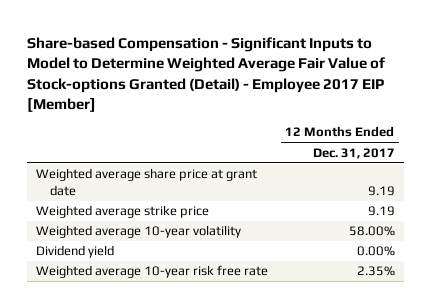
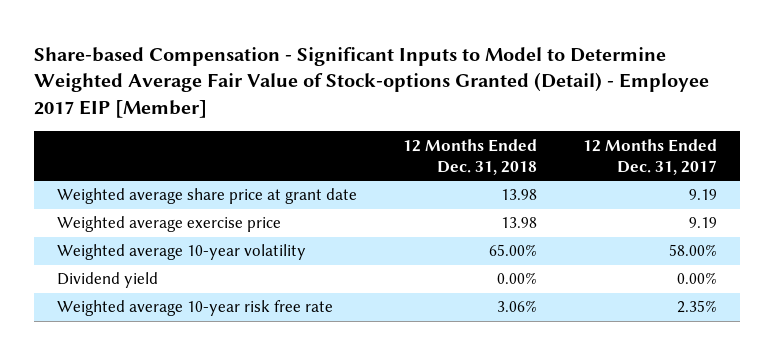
- | 12 Months Ended Dec. 31, 2017
+ | 12 Months Ended Dec. 31, 2018 | 12 Months Ended Dec. 31, 2017
- Weighted average strike price | 9.19
+ Weighted average exercise price | 13.98 | 9.19

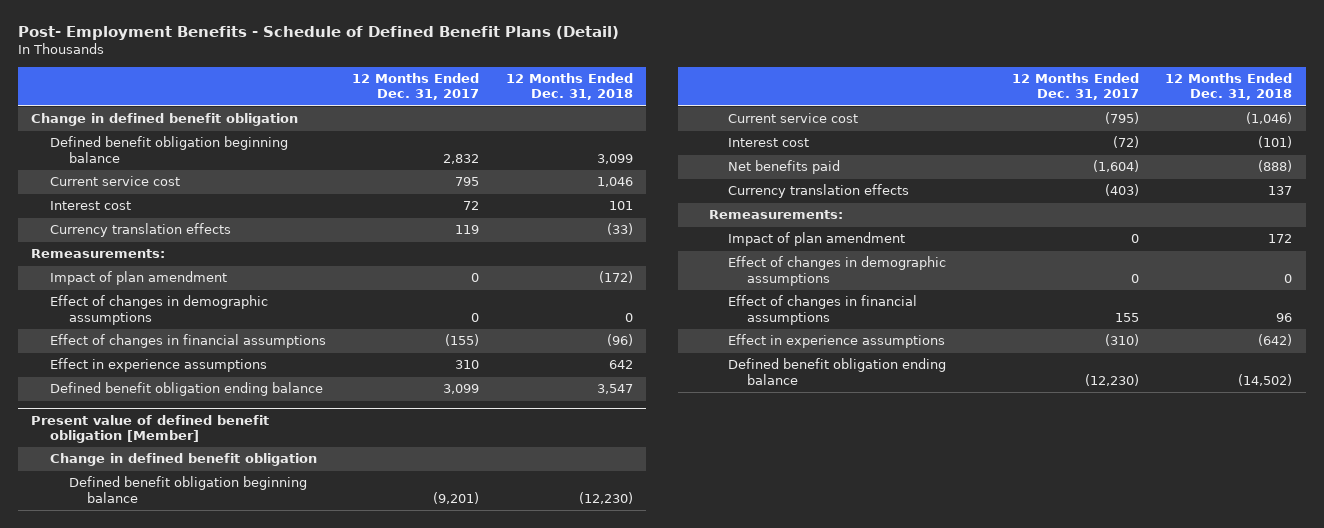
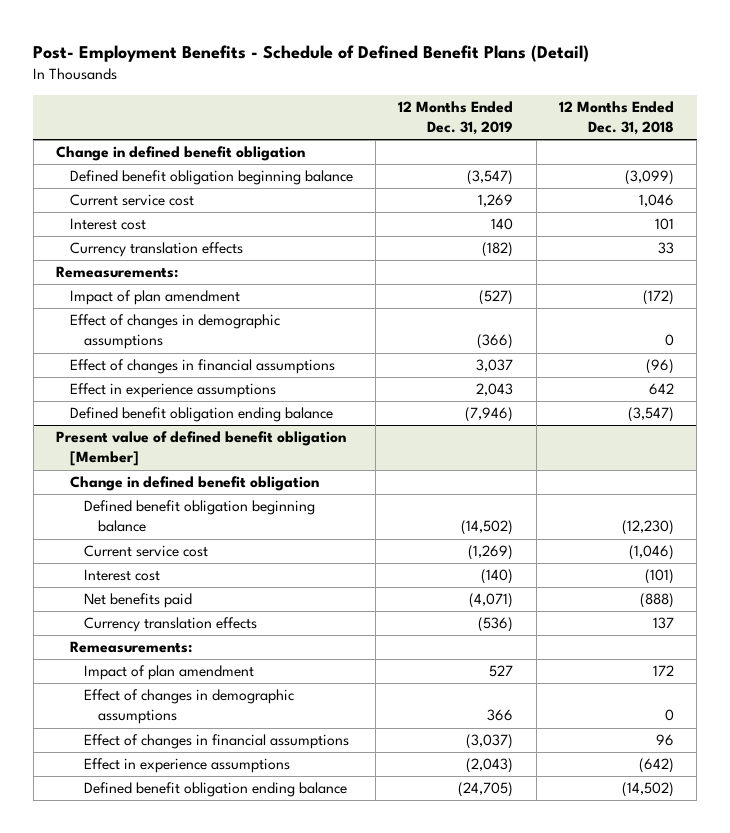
- | 12 Months Ended Dec. 31, 2017 | 12 Months Ended Dec. 31, 2018
+ | 12 Months Ended Dec. 31, 2019 | 12 Months Ended Dec. 31, 2018
- Defined benefit obligation beginning balance | 2,832 | 3,099
+ Defined benefit obligation beginning balance | (3,547) | (3,099)
- Currency translation effects | 119 | (33)
+ Currency translation effects | (182) | 33
- Defined benefit obligation ending balance | 3,099 | 3,547
+ Defined benefit obligation ending balance | (7,946) | (3,547)

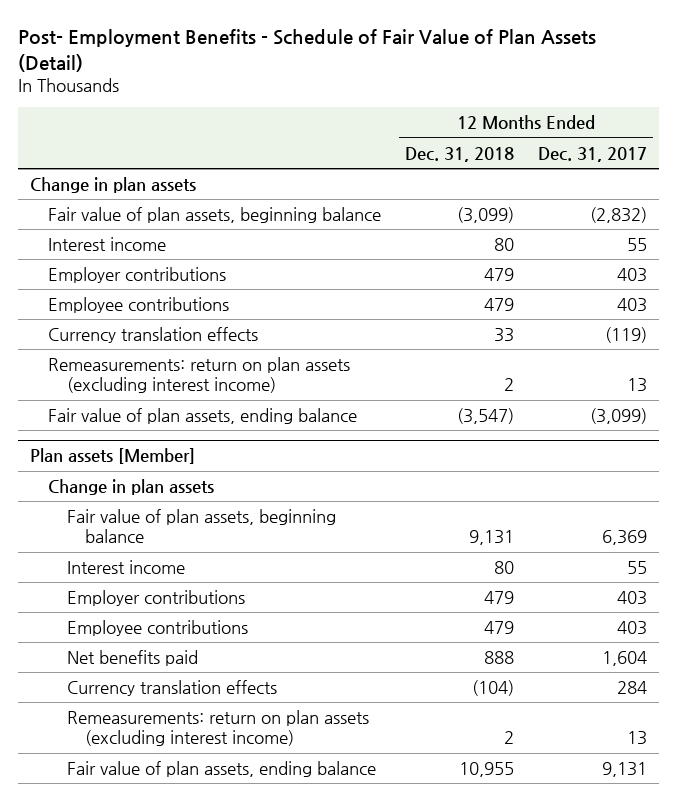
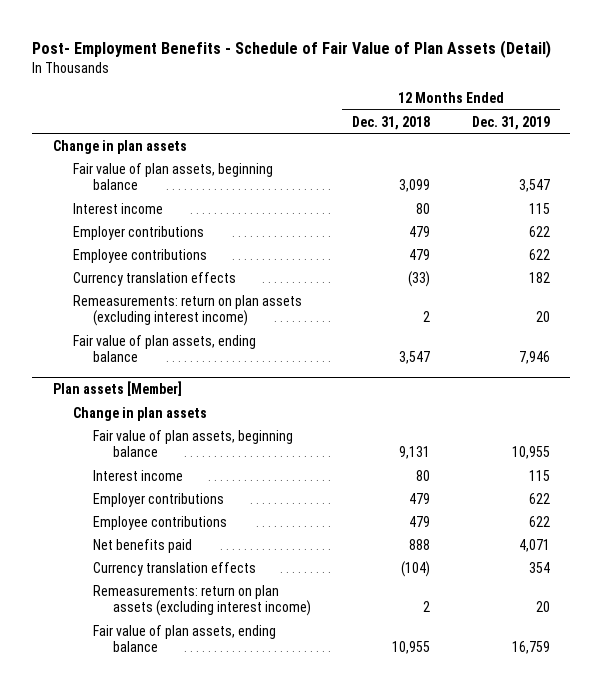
- | 12 Months Ended Dec. 31, 2018 | 12 Months Ended Dec. 31, 2017
+ | 12 Months Ended Dec. 31, 2018 | 12 Months Ended Dec. 31, 2019
- Fair value of plan assets, beginning balance | (3,099) | (2,832)
+ Fair value of plan assets, beginning balance | 3,099 | 3,547
- Currency translation effects | 33 | (119)
+ Currency translation effects | (33) | 182
- Fair value of plan assets, ending balance | (3,547) | (3,099)
+ Fair value of plan assets, ending balance | 3,547 | 7,946

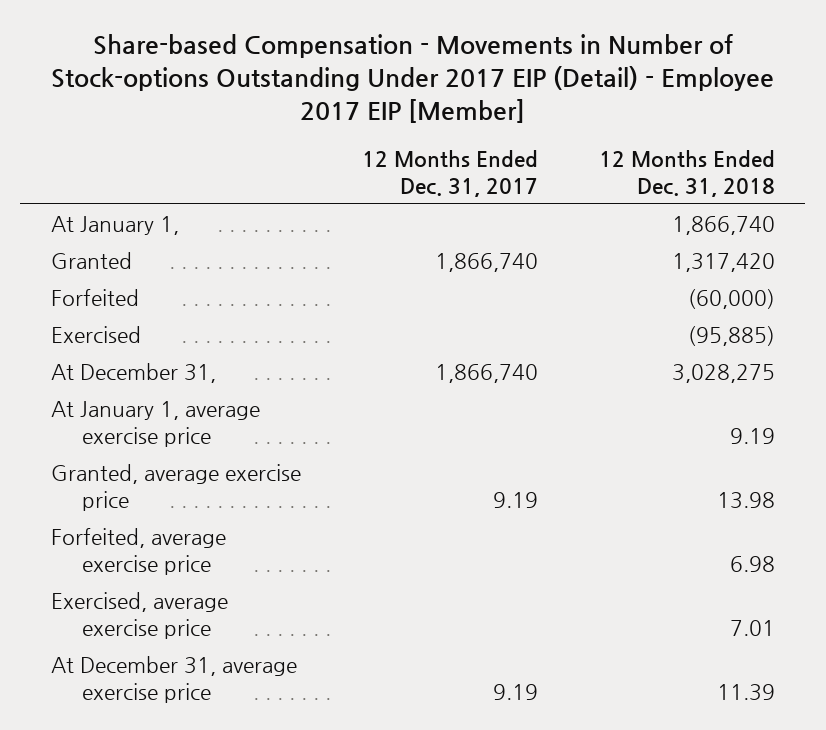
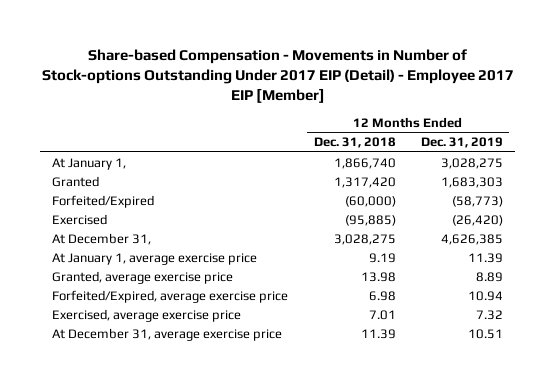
- | 12 Months Ended Dec. 31, 2017 | 12 Months Ended Dec. 31, 2018
+ | 12 Months Ended Dec. 31, 2018 | 12 Months Ended Dec. 31, 2019
- Forfeited | | (60,000)
+ Forfeited/Expired | (60,000) | (58,773)
- Forfeited, average exercise price | | 6.98
+ Forfeited/Expired, average exercise price | 6.98 | 10.94

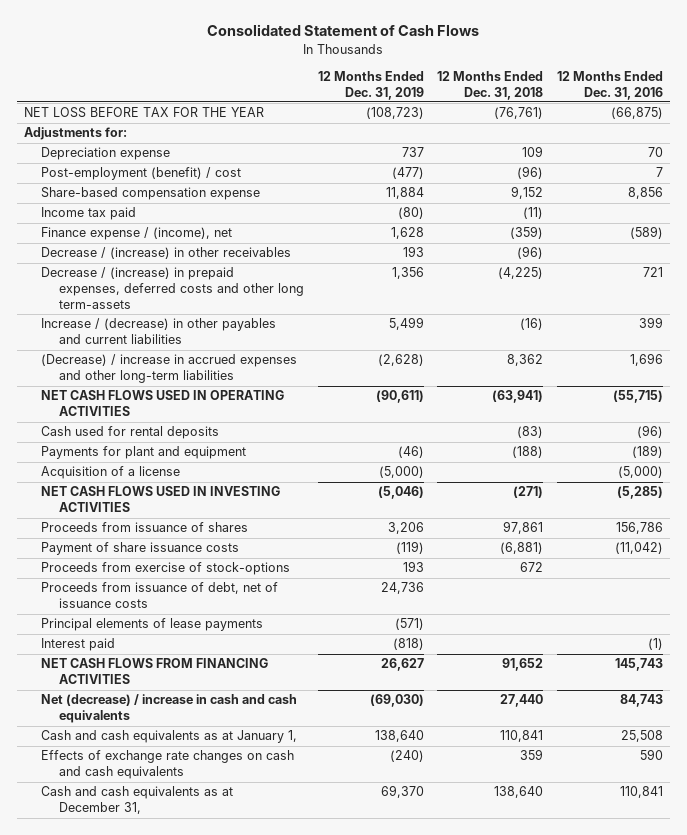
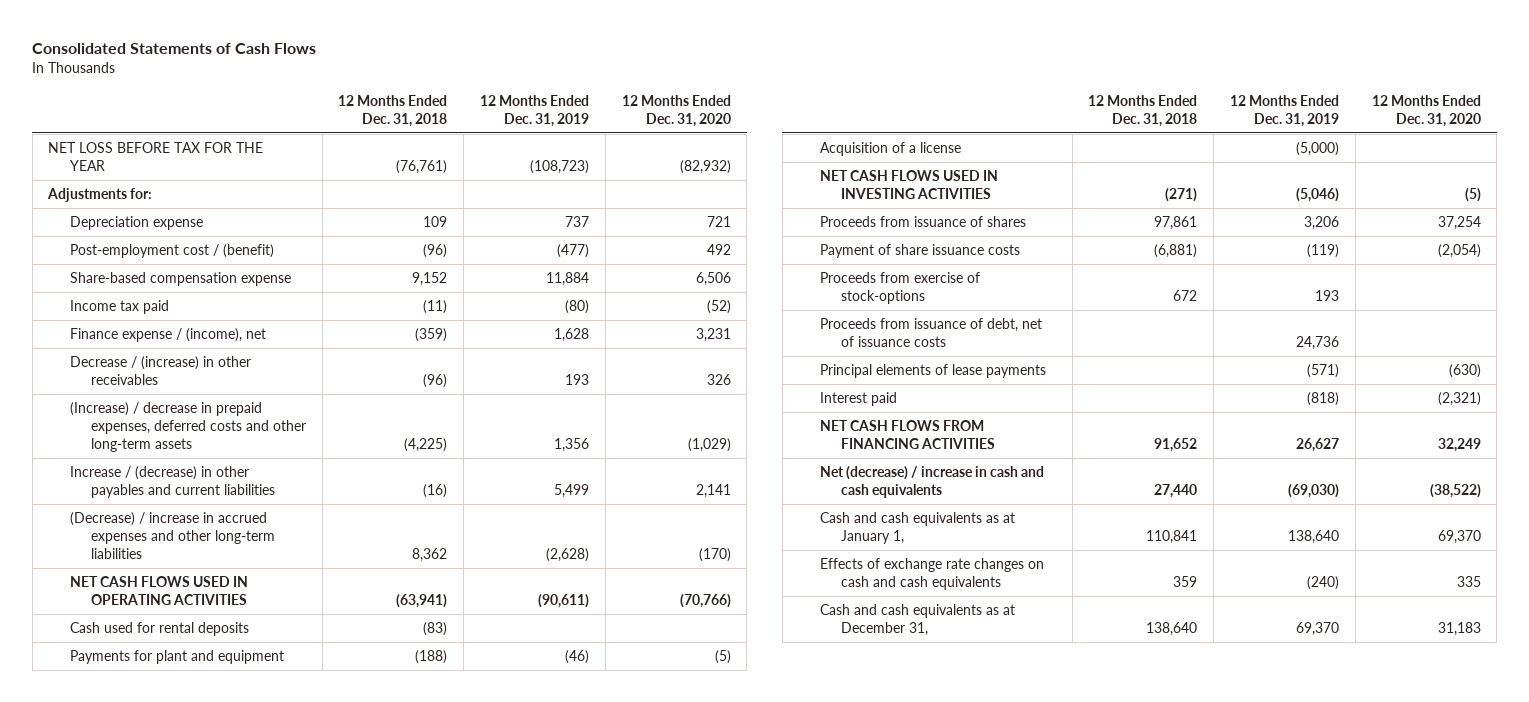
- Consolidated Statement of Cash Flows
+ Consolidated Statements of Cash Flows
- | 12 Months Ended Dec. 31, 2019 | 12 Months Ended Dec. 31, 2018 | 12 Months Ended Dec. 31, 2016
+ | 12 Months Ended Dec. 31, 2018 | 12 Months Ended Dec. 31, 2019 | 12 Months Ended Dec. 31, 2020
- Post-employment (benefit) / cost | (477) | (96) | 7
+ Post-employment cost / (benefit) | (96) | (477) | 492
- Decrease / (increase) in prepaid expenses, deferred costs and other long term-assets | 1,356 | (4,225) | 721
+ (Increase) / decrease in prepaid expenses, deferred costs and other long-term assets | (4,225) | 1,356 | (1,029)

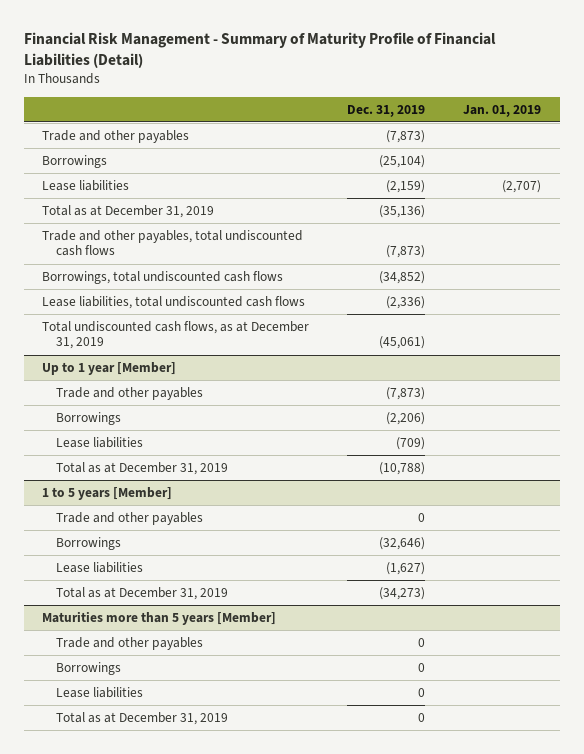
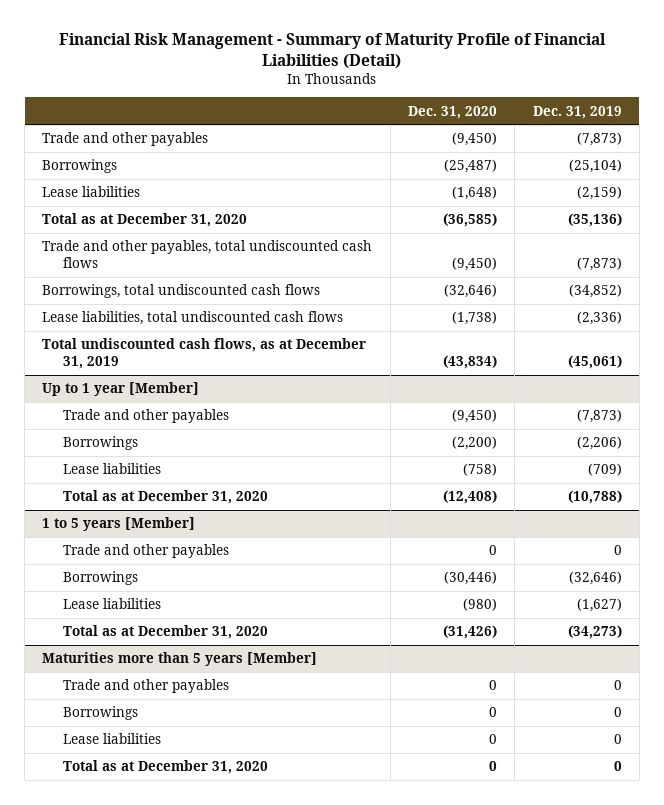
- | Dec. 31, 2019 | Jan. 01, 2019
+ | Dec. 31, 2020 | Dec. 31, 2019
- Total as at December 31, 2019 | (35,136) |
+ Total as at December 31, 2020 | (36,585) | (35,136)
@ Up to 1 year [Member]
- Total as at December 31, 2019 | (10,788) |
+ Total as at December 31, 2020 | (12,408) | (10,788)
@ 1 to 5 years [Member]
- Total as at December 31, 2019 | (34,273) |
+ Total as at December 31, 2020 | (31,426) | (34,273)
@ Maturities more than 5 years [Member]
- Total as at December 31, 2019 | 0 |
+ Total as at December 31, 2020 | 0 | 0

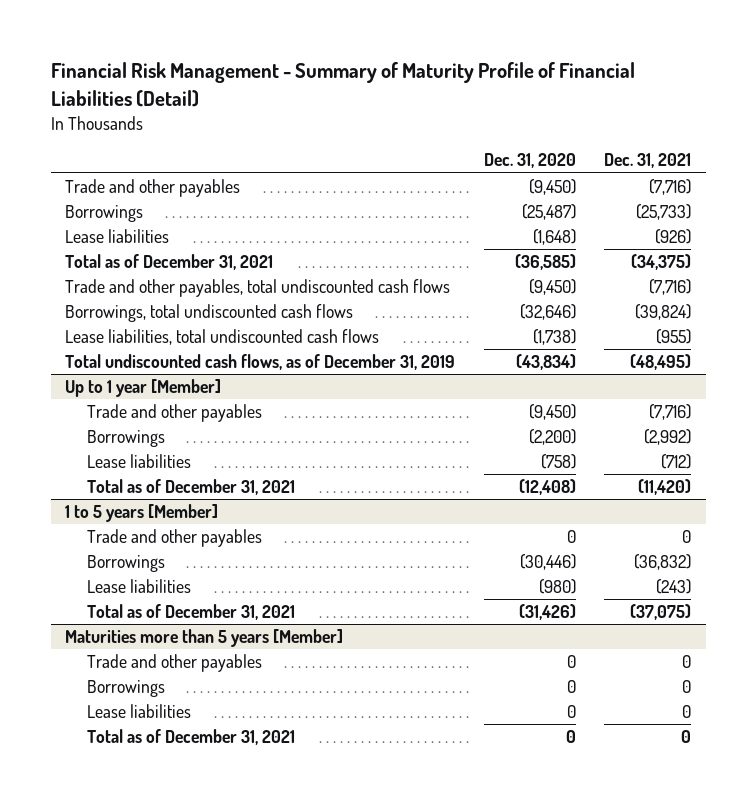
- | Dec. 31, 2020 | Dec. 31, 2019
+ | Dec. 31, 2020 | Dec. 31, 2021
- Total as at December 31, 2020 | (36,585) | (35,136)
+ Total as of December 31, 2021 | (36,585) | (34,375)
- Total undiscounted cash flows, as at December 31, 2019 | (43,834) | (45,061)
+ Total undiscounted cash flows, as of December 31, 2019 | (43,834) | (48,495)
@ Up to 1 year [Member]
- Total as at December 31, 2020 | (12,408) | (10,788)
+ Total as of December 31, 2021 | (12,408) | (11,420)
@ 1 to 5 years [Member]
- Total as at December 31, 2020 | (31,426) | (34,273)
+ Total as of December 31, 2021 | (31,426) | (37,075)
@ Maturities more than 5 years [Member]
- Total as at December 31, 2020 | 0 | 0
+ Total as of December 31, 2021 | 0 | 0

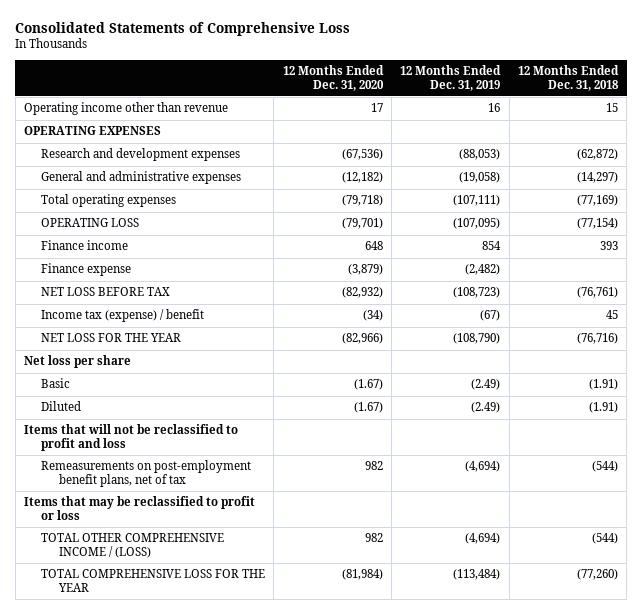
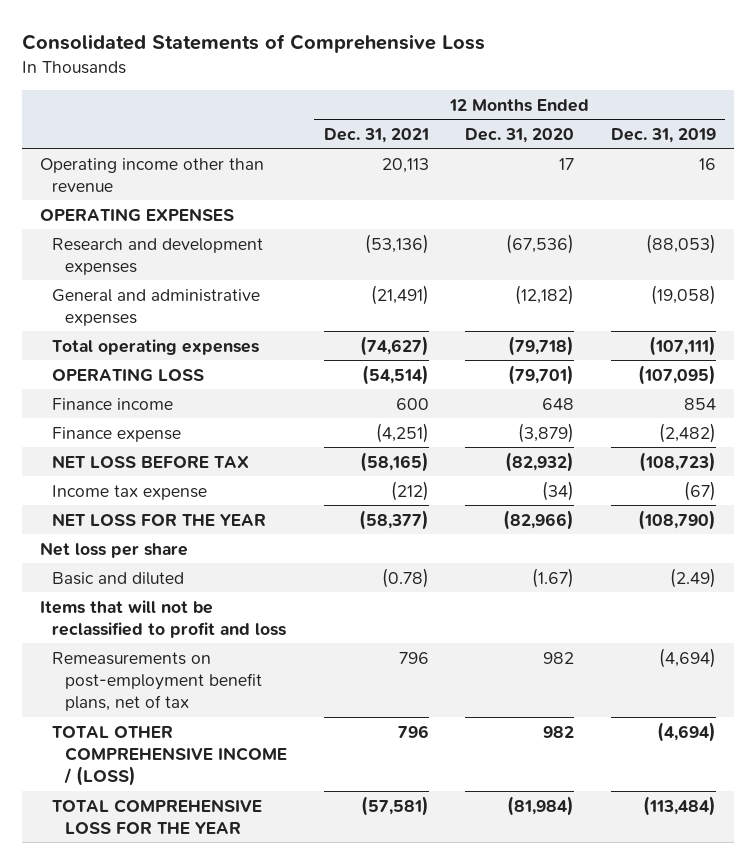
- | 12 Months Ended Dec. 31, 2020 | 12 Months Ended Dec. 31, 2019 | 12 Months Ended Dec. 31, 2018
+ | 12 Months Ended Dec. 31, 2021 | 12 Months Ended Dec. 31, 2020 | 12 Months Ended Dec. 31, 2019
- Income tax (expense) / benefit | (34) | (67) | 45
+ Income tax expense | (212) | (34) | (67)
- Basic | (1.67) | (2.49) | (1.91)
- Diluted | (1.67) | (2.49) | (1.91)
+ Basic and diluted | (0.78) | (1.67) | (2.49)
- Items that may be reclassified to profit or loss

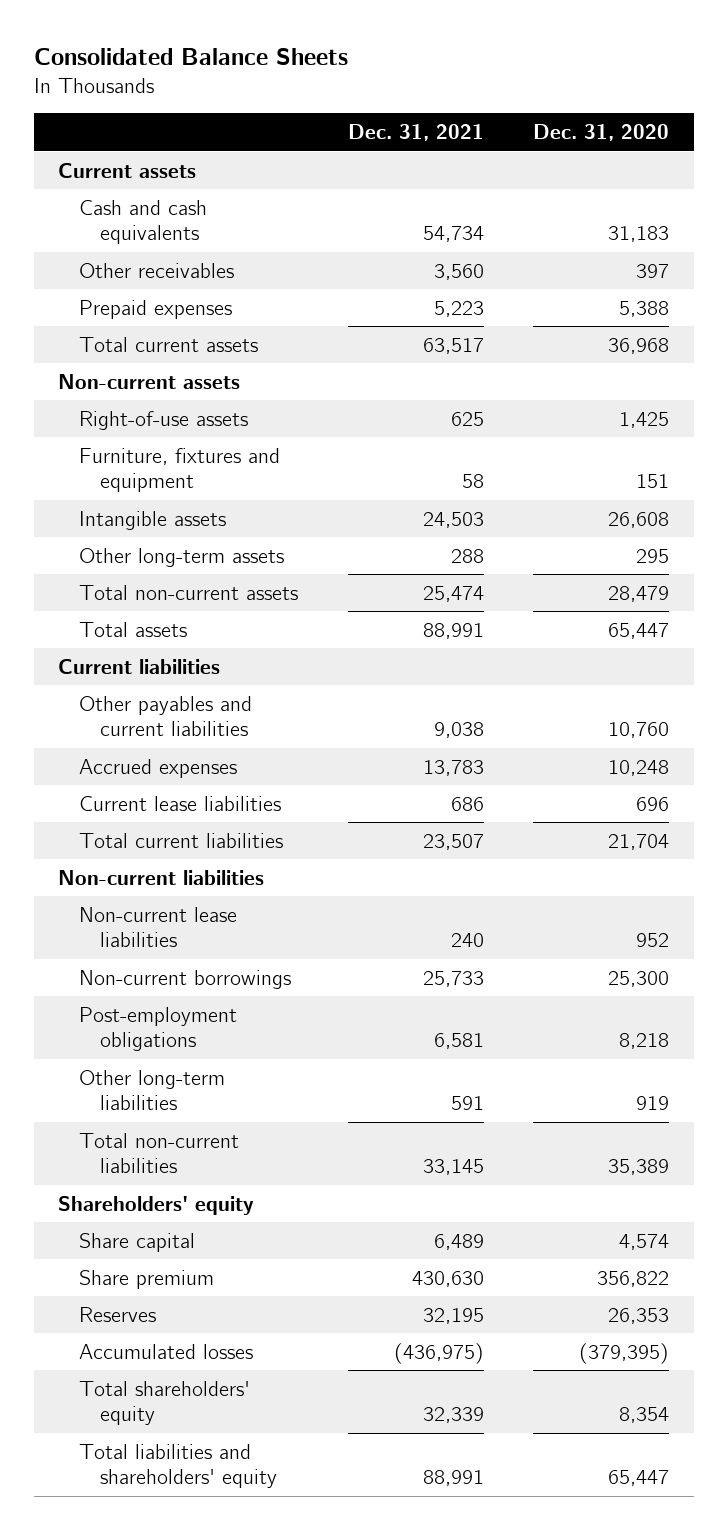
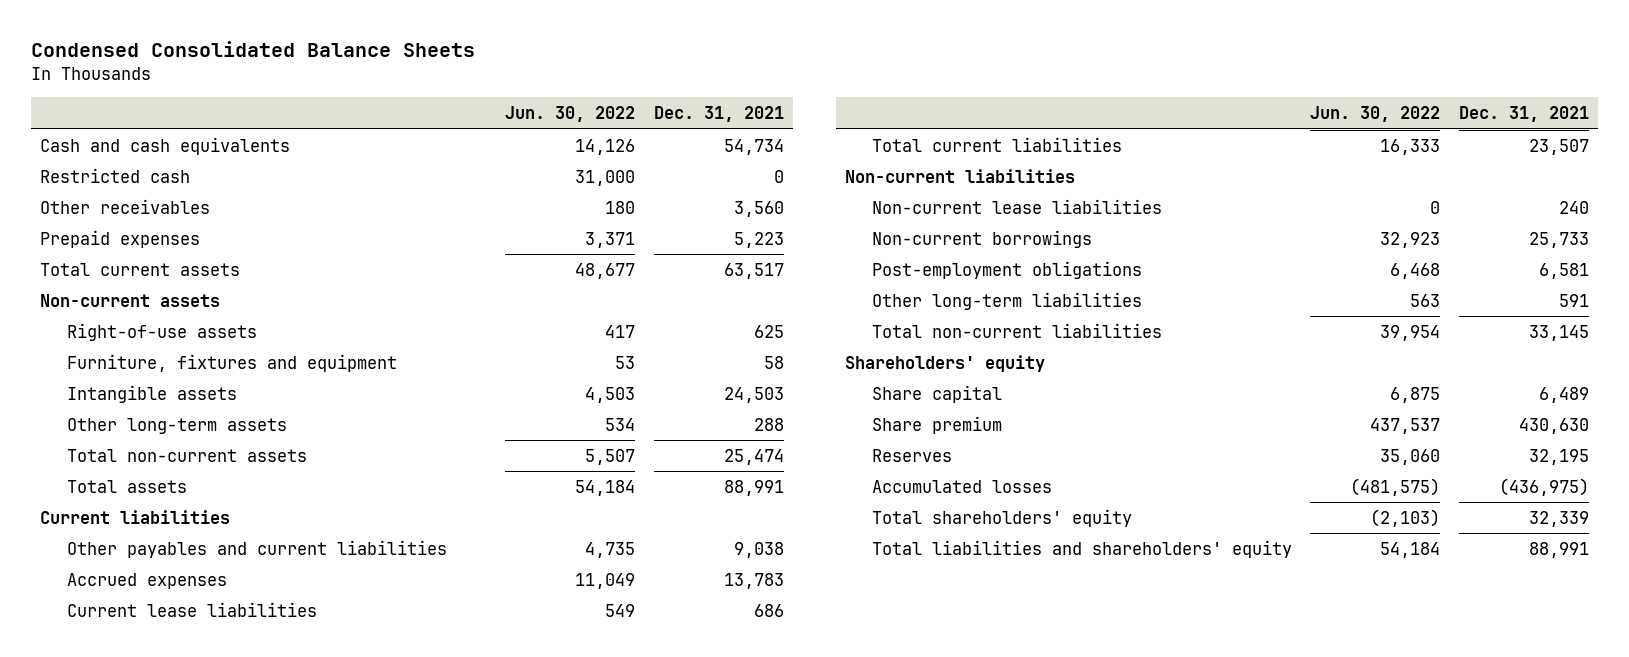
- Consolidated Balance Sheets
+ Condensed Consolidated Balance Sheets
- | Dec. 31, 2021 | Dec. 31, 2020
+ | Jun. 30, 2022 | Dec. 31, 2021
- Current assets
+ Restricted cash | 31,000 | 0

